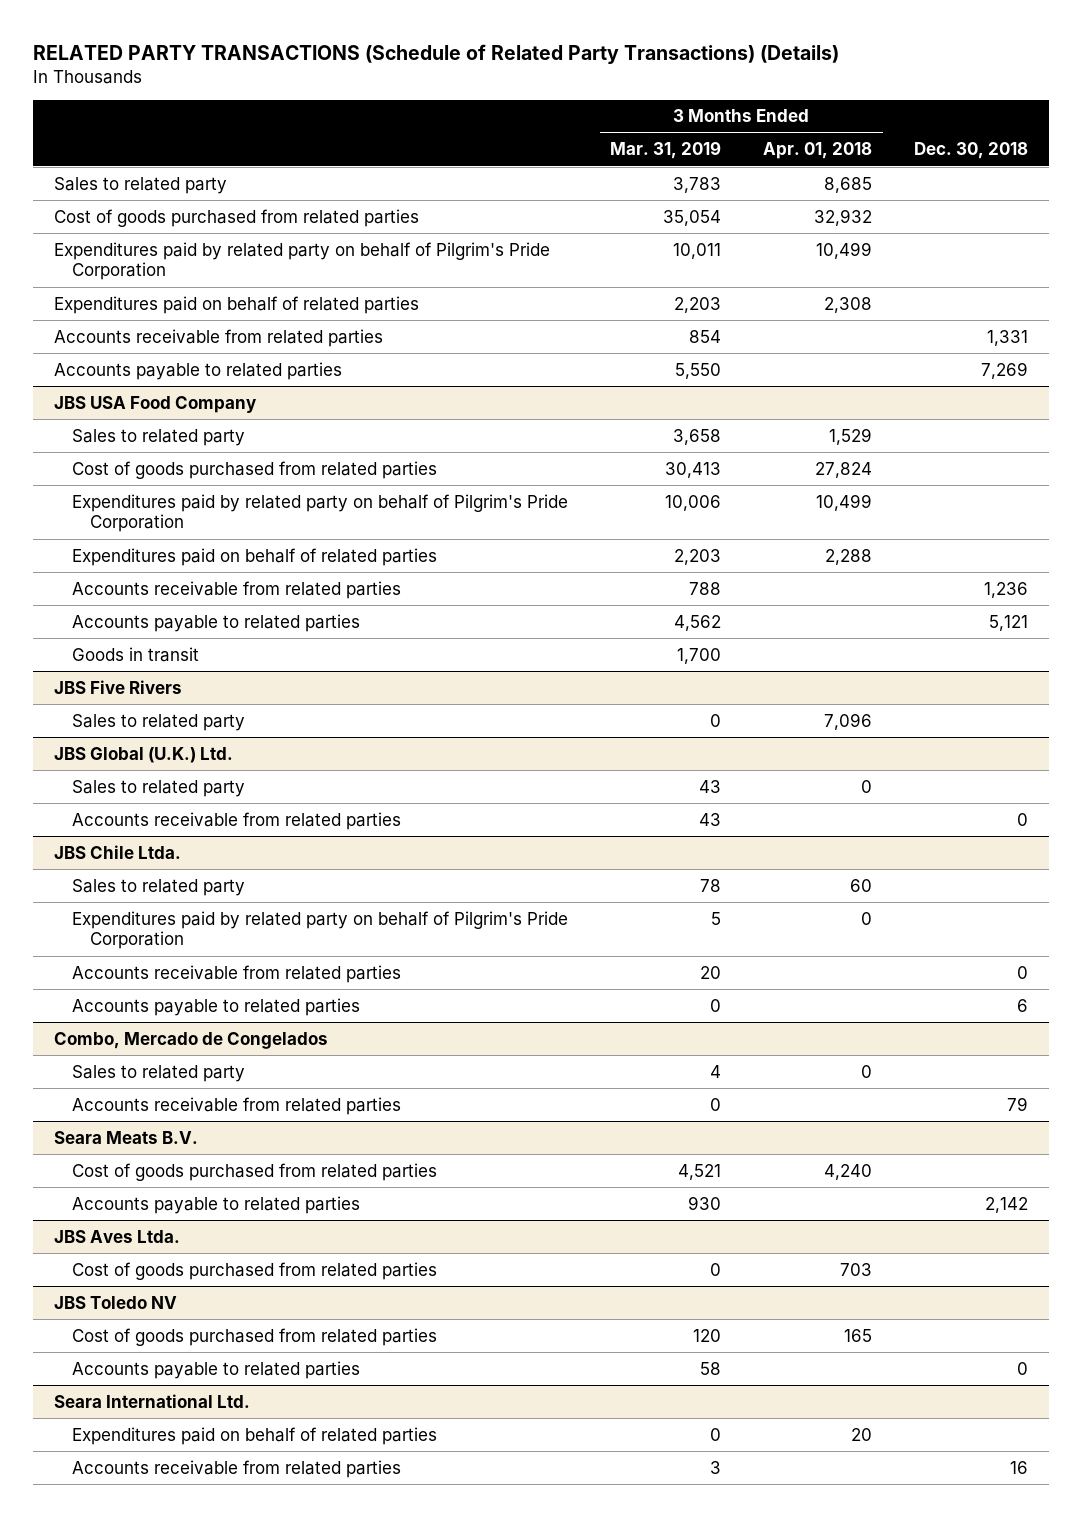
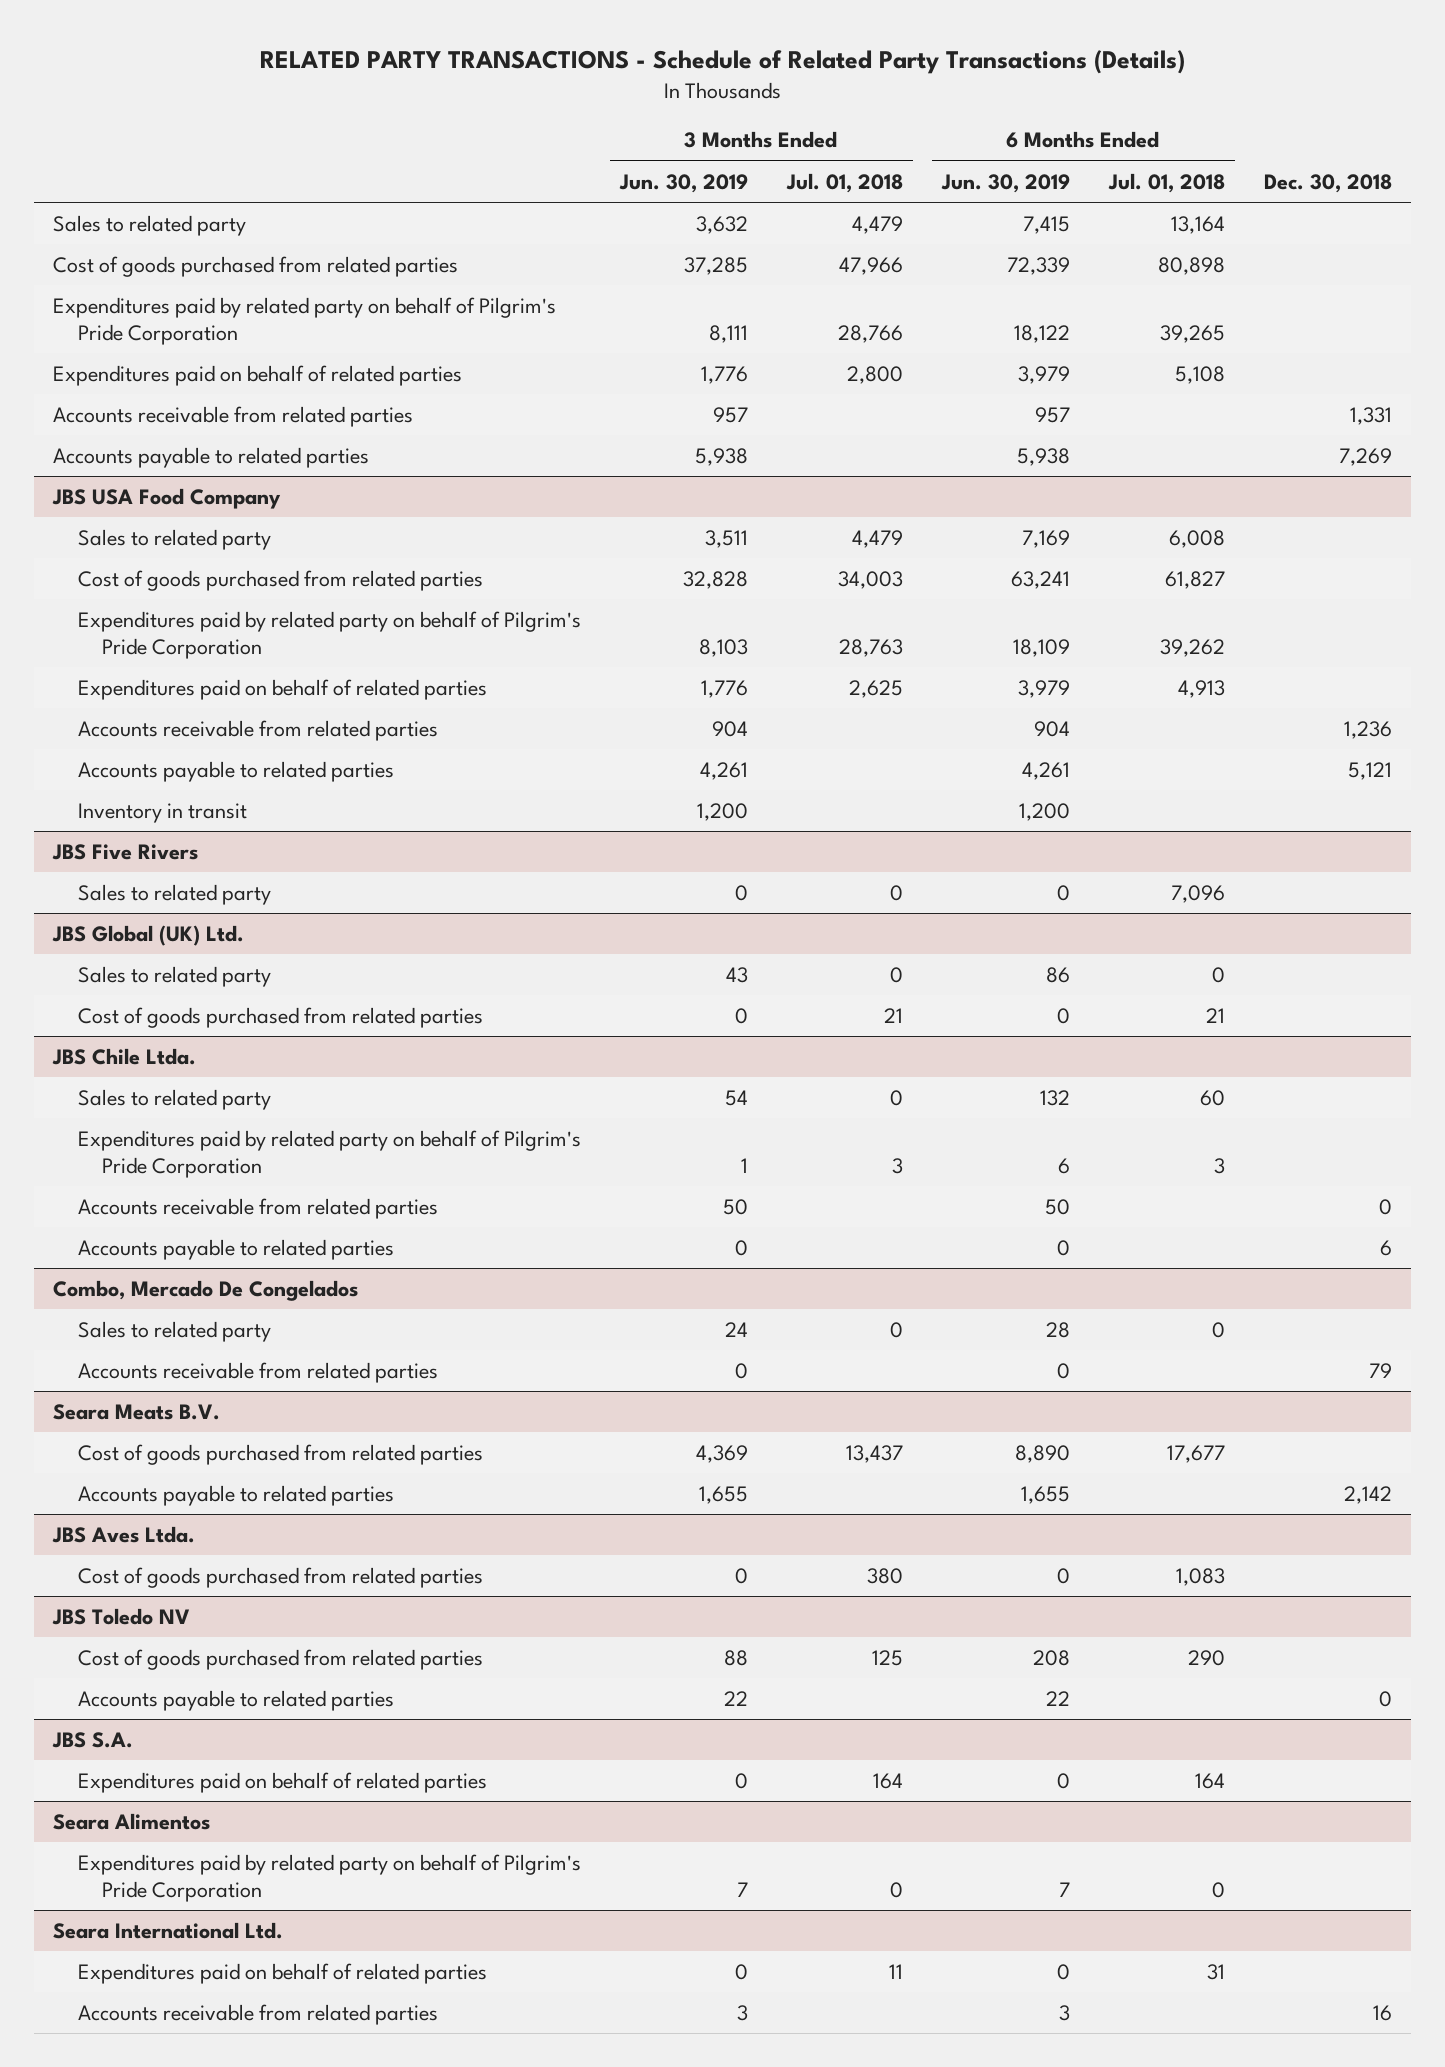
- RELATED PARTY TRANSACTIONS (Schedule of Related Party Transactions) (Details)
+ RELATED PARTY TRANSACTIONS - Schedule of Related Party Transactions (Details)
- | 3 Months Ended Mar. 31, 2019 | 3 Months Ended Apr. 01, 2018 | Dec. 30, 2018
+ | 3 Months Ended Jun. 30, 2019 | 3 Months Ended Jul. 01, 2018 | 6 Months Ended Jun. 30, 2019 | 6 Months Ended Jul. 01, 2018 | Dec. 30, 2018
@ JBS USA Food Company
- Goods in transit | 1,700 | |
+ Inventory in transit | 1,200 | | 1,200 | |
- JBS Global (U.K.) Ltd.
+ JBS Global (UK) Ltd.
- Accounts receivable from related parties | 43 | | 0
+ Cost of goods purchased from related parties | 0 | 21 | 0 | 21 |
- Combo, Mercado de Congelados
+ Combo, Mercado De Congelados
+ JBS S.A.
+ Expenditures paid on behalf of related parties | 0 | 164 | 0 | 164 |
+ Seara Alimentos
+ Expenditures paid by related party on behalf of Pilgrim's Pride Corporation | 7 | 0 | 7 | 0 |

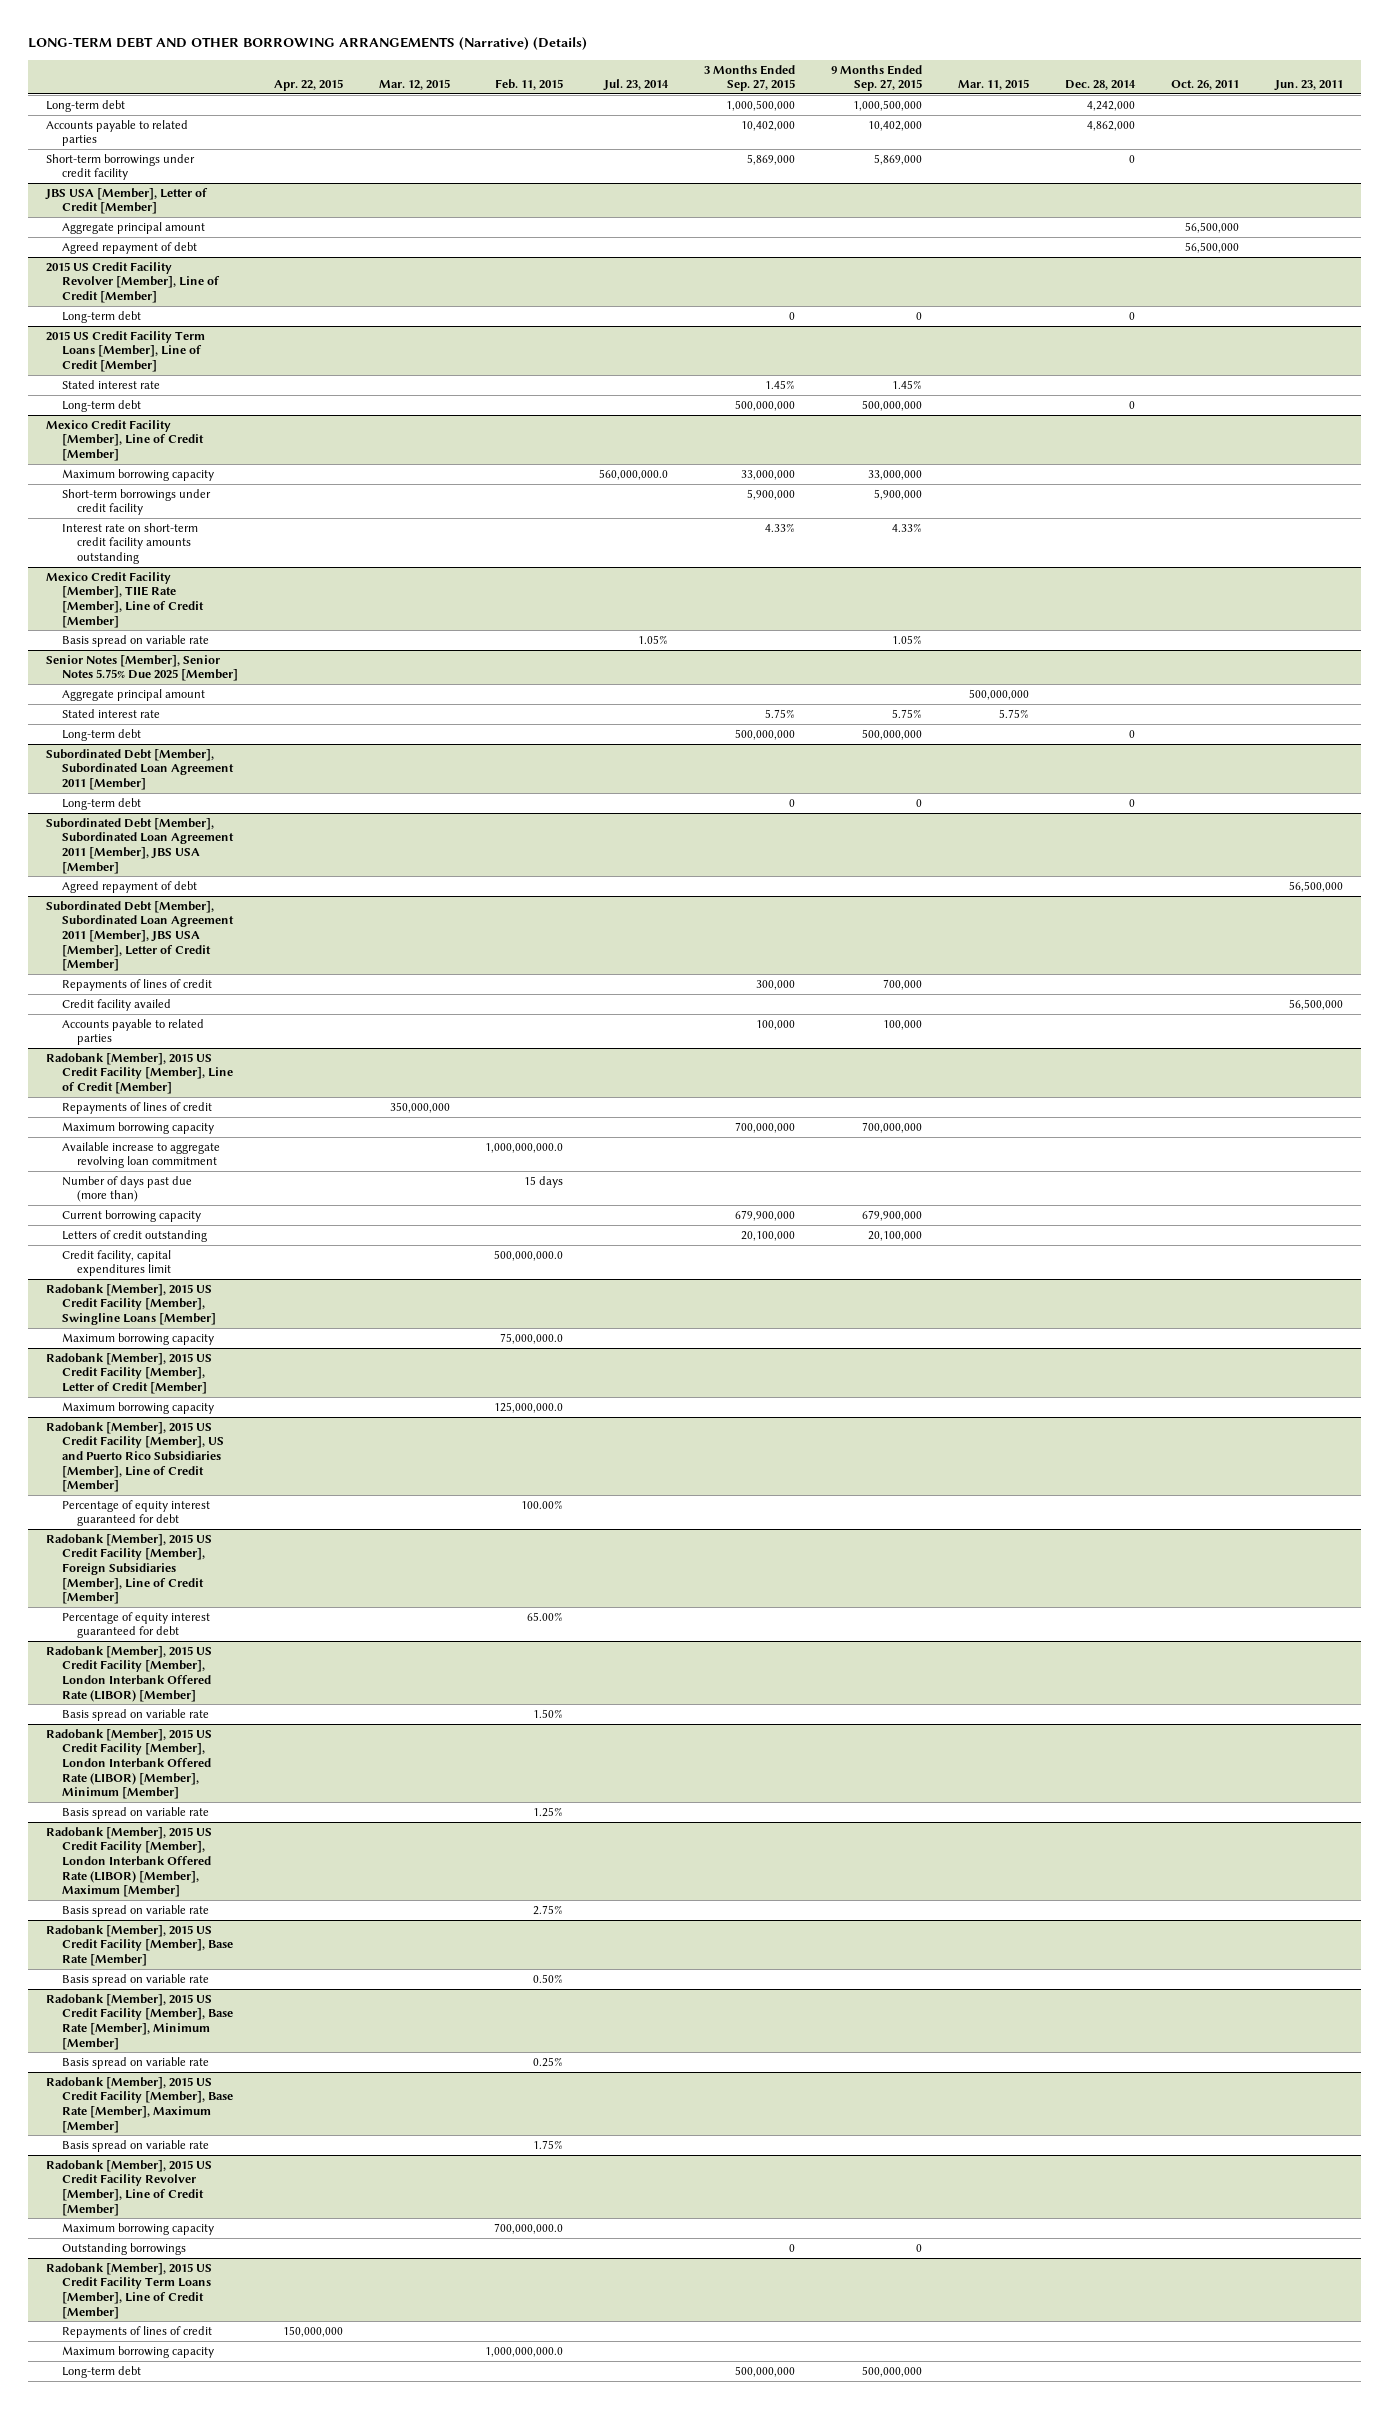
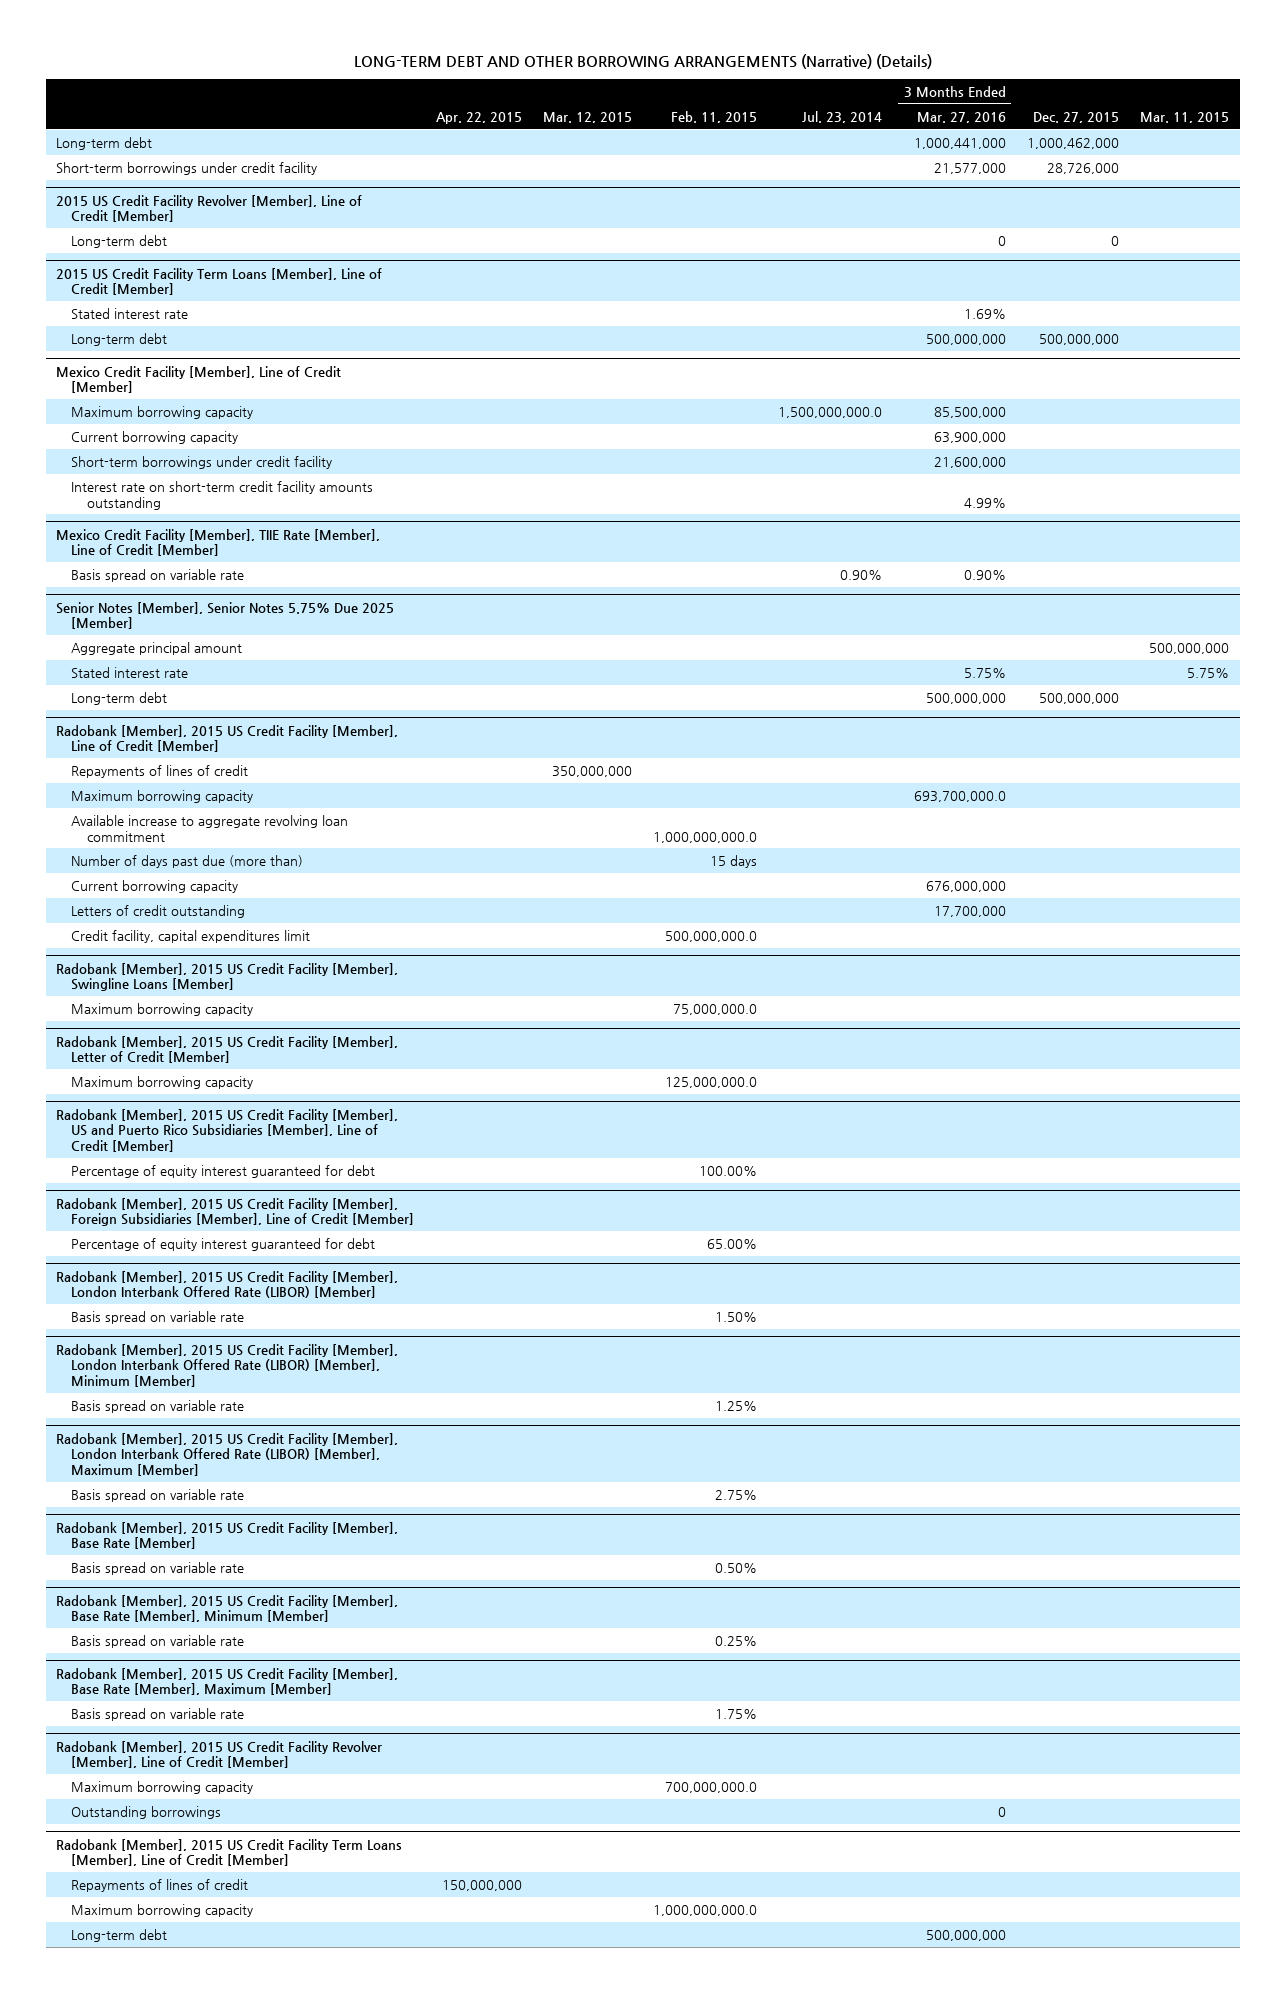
- | Apr. 22, 2015 | Mar. 12, 2015 | Feb. 11, 2015 | Jul. 23, 2014 | 3 Months Ended Sep. 27, 2015 | 9 Months Ended Sep. 27, 2015 | Mar. 11, 2015 | Dec. 28, 2014 | Oct. 26, 2011 | Jun. 23, 2011
+ | Apr. 22, 2015 | Mar. 12, 2015 | Feb. 11, 2015 | Jul. 23, 2014 | 3 Months Ended Mar. 27, 2016 | Dec. 27, 2015 | Mar. 11, 2015
- Accounts payable to related parties | | | | | 10,402,000 | 10,402,000 | | 4,862,000 | |
- JBS USA [Member], Letter of Credit [Member]
- Aggregate principal amount | | | | | | | | | 56,500,000 |
- Agreed repayment of debt | | | | | | | | | 56,500,000 |
@ Mexico Credit Facility [Member], Line of Credit [Member]
- Maximum borrowing capacity | | | | 560,000,000.0 | 33,000,000 | 33,000,000 | | | |
+ Maximum borrowing capacity | | | | 1,500,000,000.0 | 85,500,000 | |
+ Current borrowing capacity | | | | | 63,900,000 | |
@ Mexico Credit Facility [Member], TIIE Rate [Member], Line of Credit [Member]
- Basis spread on variable rate | | | | 1.05% | | 1.05% | | | |
+ Basis spread on variable rate | | | | 0.90% | 0.90% | |
- Subordinated Debt [Member], Subordinated Loan Agreement 2011 [Member]
- Long-term debt | | | | | 0 | 0 | | 0 | |
- Subordinated Debt [Member], Subordinated Loan Agreement 2011 [Member], JBS USA [Member]
- Agreed repayment of debt | | | | | | | | | | 56,500,000
- Subordinated Debt [Member], Subordinated Loan Agreement 2011 [Member], JBS USA [Member], Letter of Credit [Member]
- Repayments of lines of credit | | | | | 300,000 | 700,000 | | | |
- Credit facility availed | | | | | | | | | | 56,500,000
- Accounts payable to related parties | | | | | 100,000 | 100,000 | | | |

